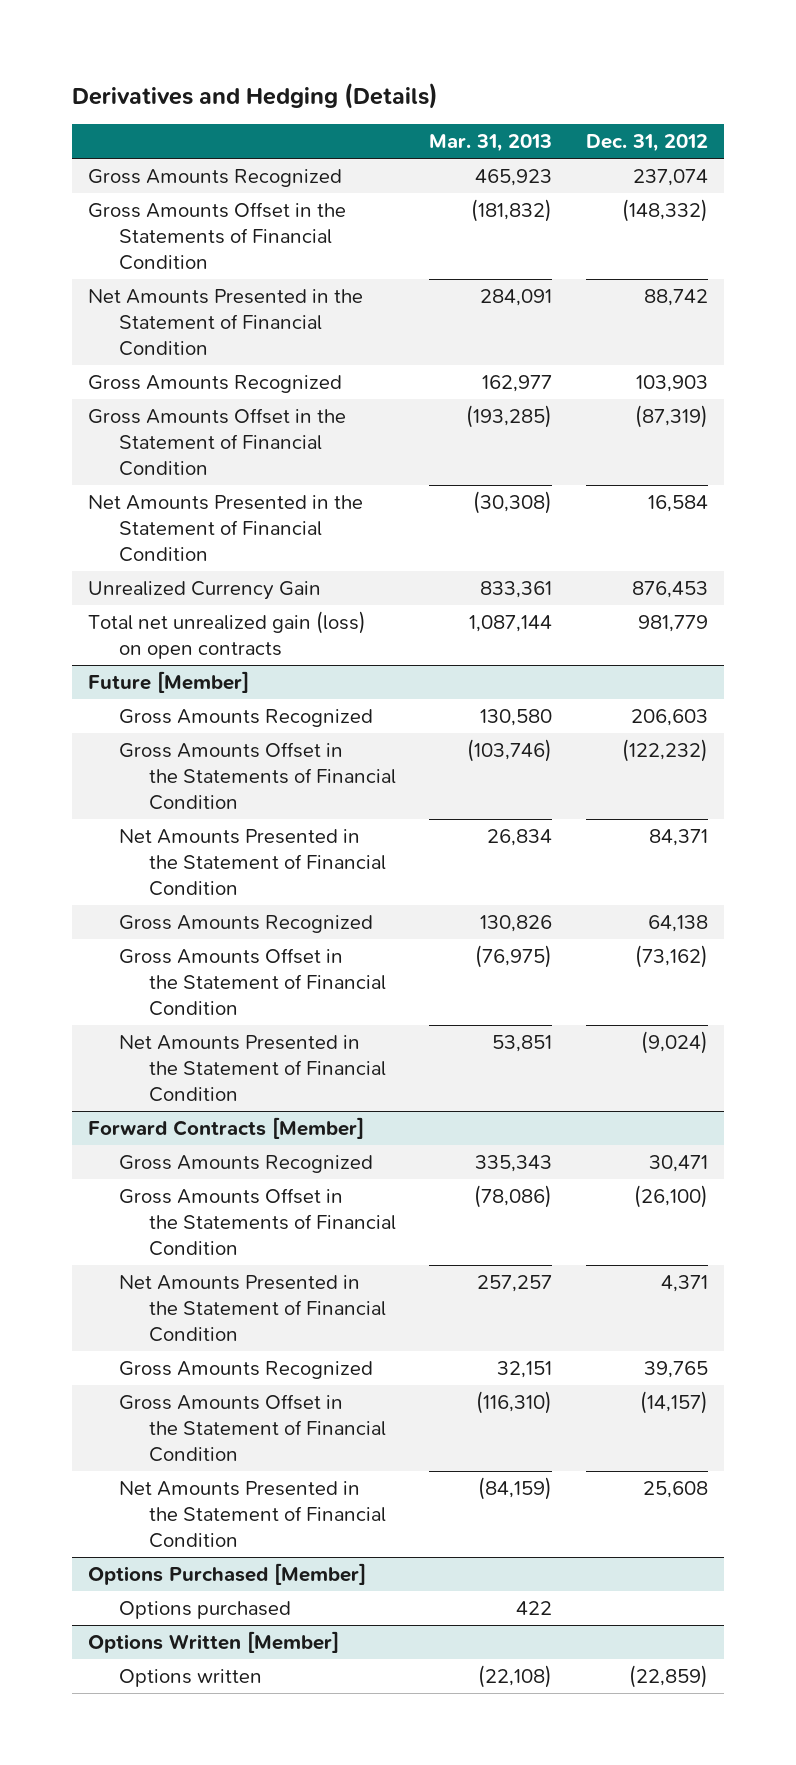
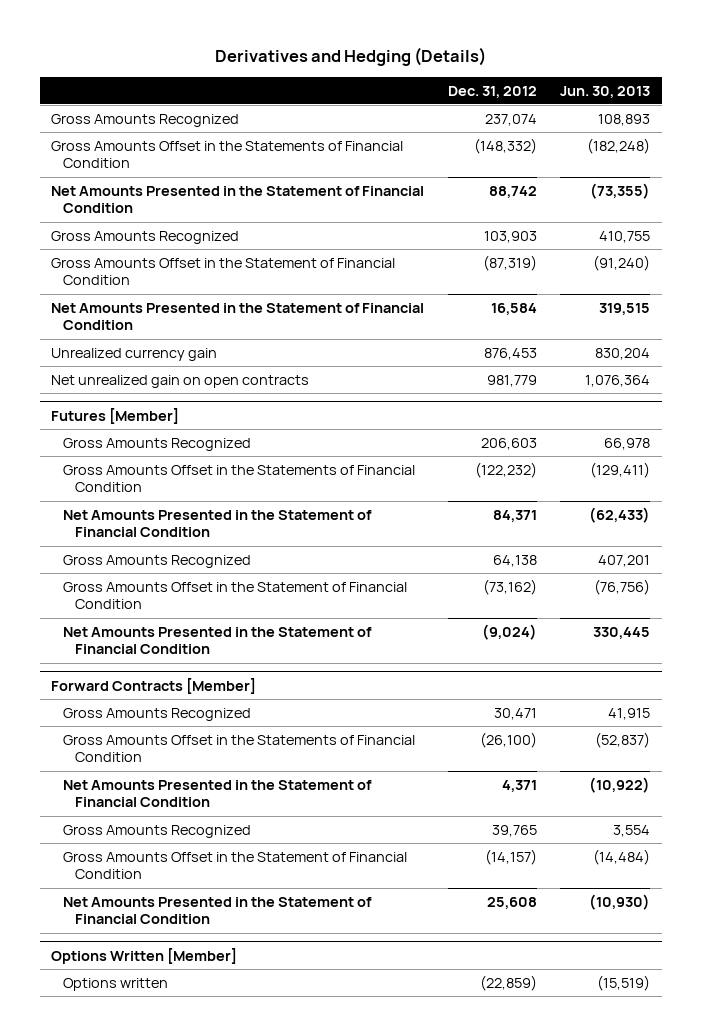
- | Mar. 31, 2013 | Dec. 31, 2012
+ | Dec. 31, 2012 | Jun. 30, 2013
- Unrealized Currency Gain | 833,361 | 876,453
- Total net unrealized gain (loss) on open contracts | 1,087,144 | 981,779
- Future [Member]
+ Unrealized currency gain | 876,453 | 830,204
+ Net unrealized gain on open contracts | 981,779 | 1,076,364
+ Futures [Member]
- Options Purchased [Member]
- Options purchased | 422 |

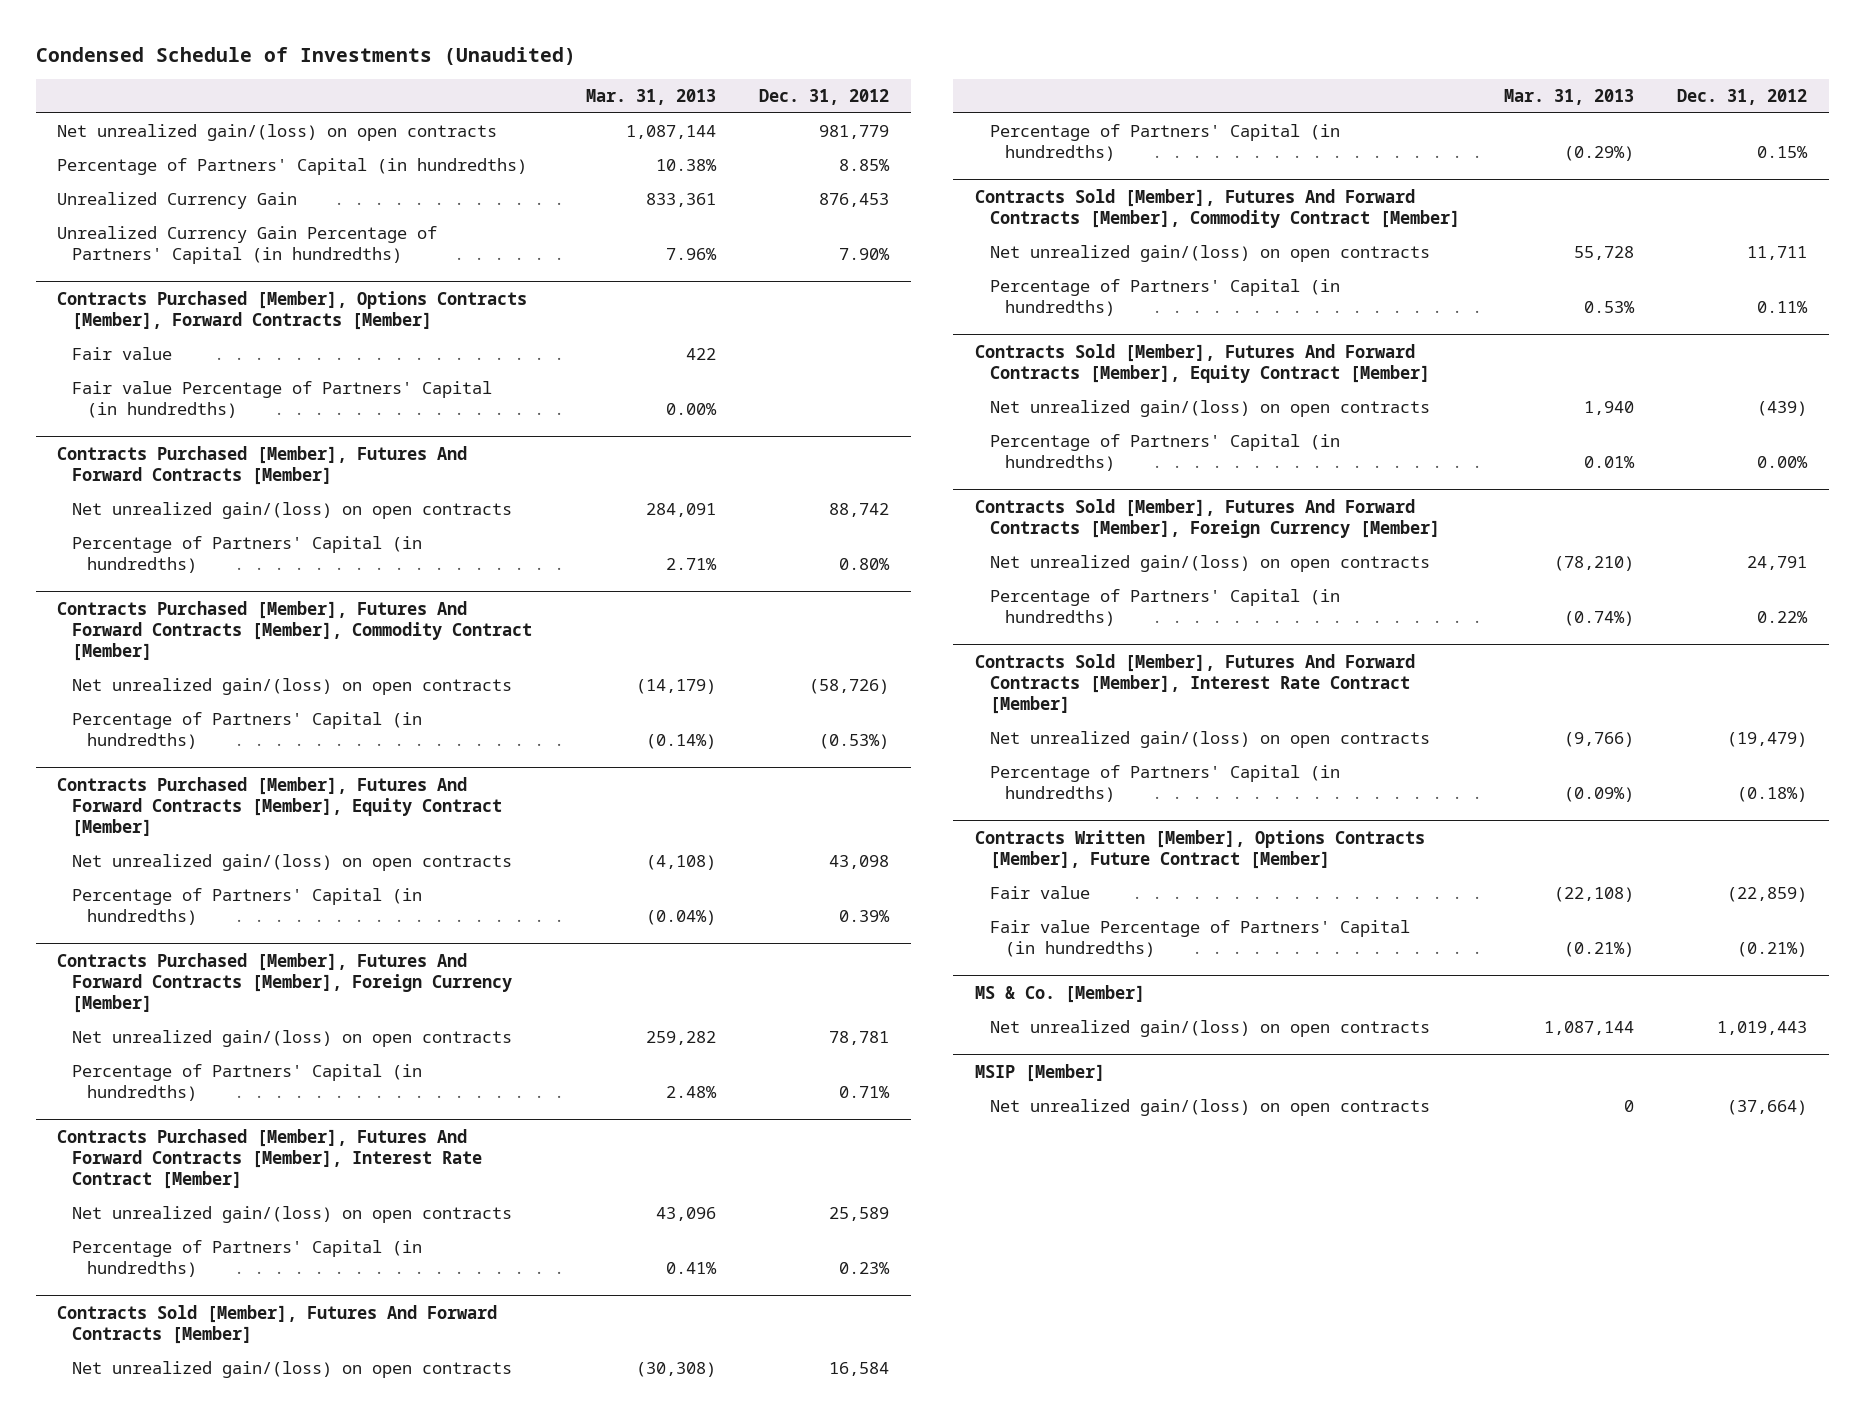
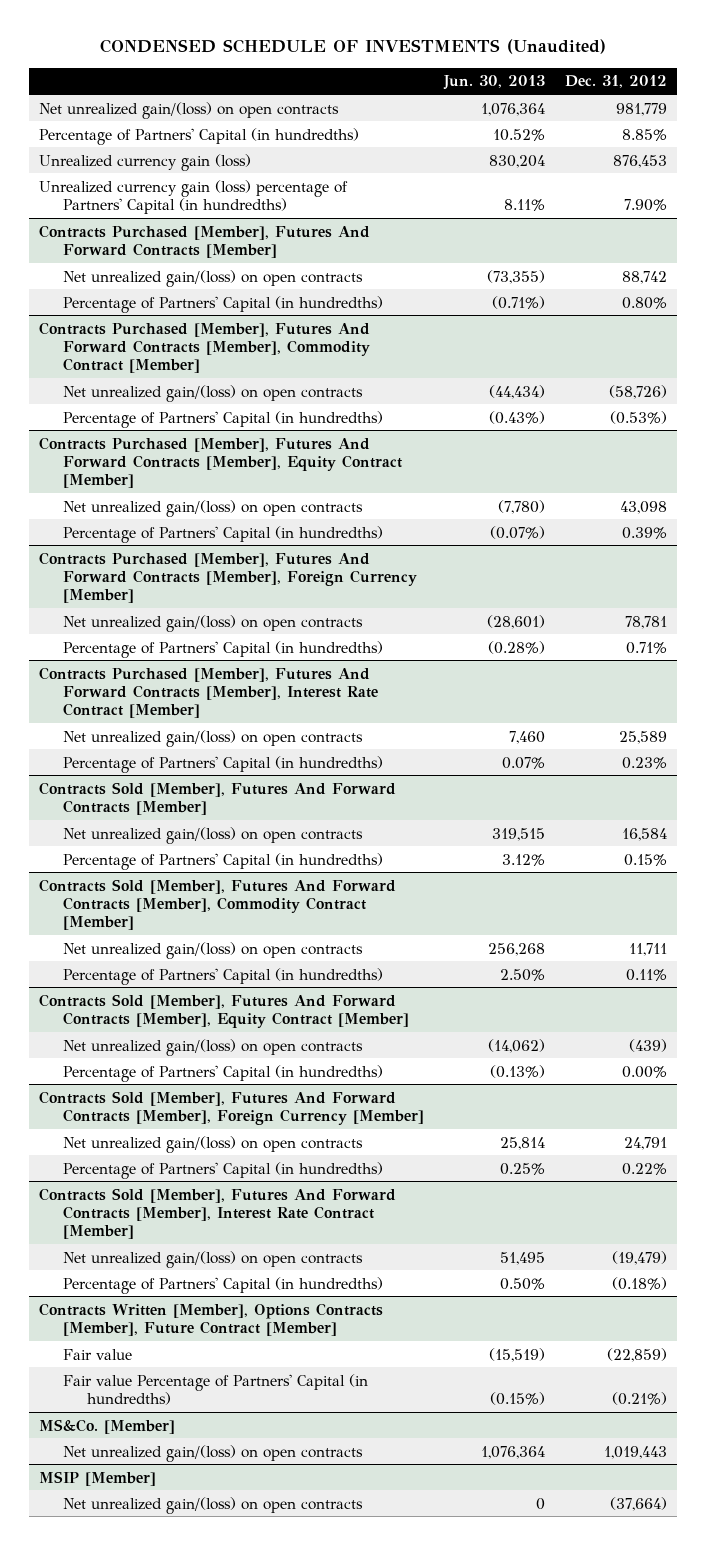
- Condensed Schedule of Investments (Unaudited)
+ CONDENSED SCHEDULE OF INVESTMENTS (Unaudited)
- | Mar. 31, 2013 | Dec. 31, 2012
+ | Jun. 30, 2013 | Dec. 31, 2012
- Unrealized Currency Gain | 833,361 | 876,453
- Unrealized Currency Gain Percentage of Partners' Capital (in hundredths) | 7.96% | 7.90%
- Contracts Purchased [Member], Options Contracts [Member], Forward Contracts [Member]
- Fair value | 422 |
- Fair value Percentage of Partners' Capital (in hundredths) | 0.00% |
+ Unrealized currency gain (loss) | 830,204 | 876,453
+ Unrealized currency gain (loss) percentage of Partners' Capital (in hundredths) | 8.11% | 7.90%
- MS & Co. [Member]
+ MS&Co. [Member]

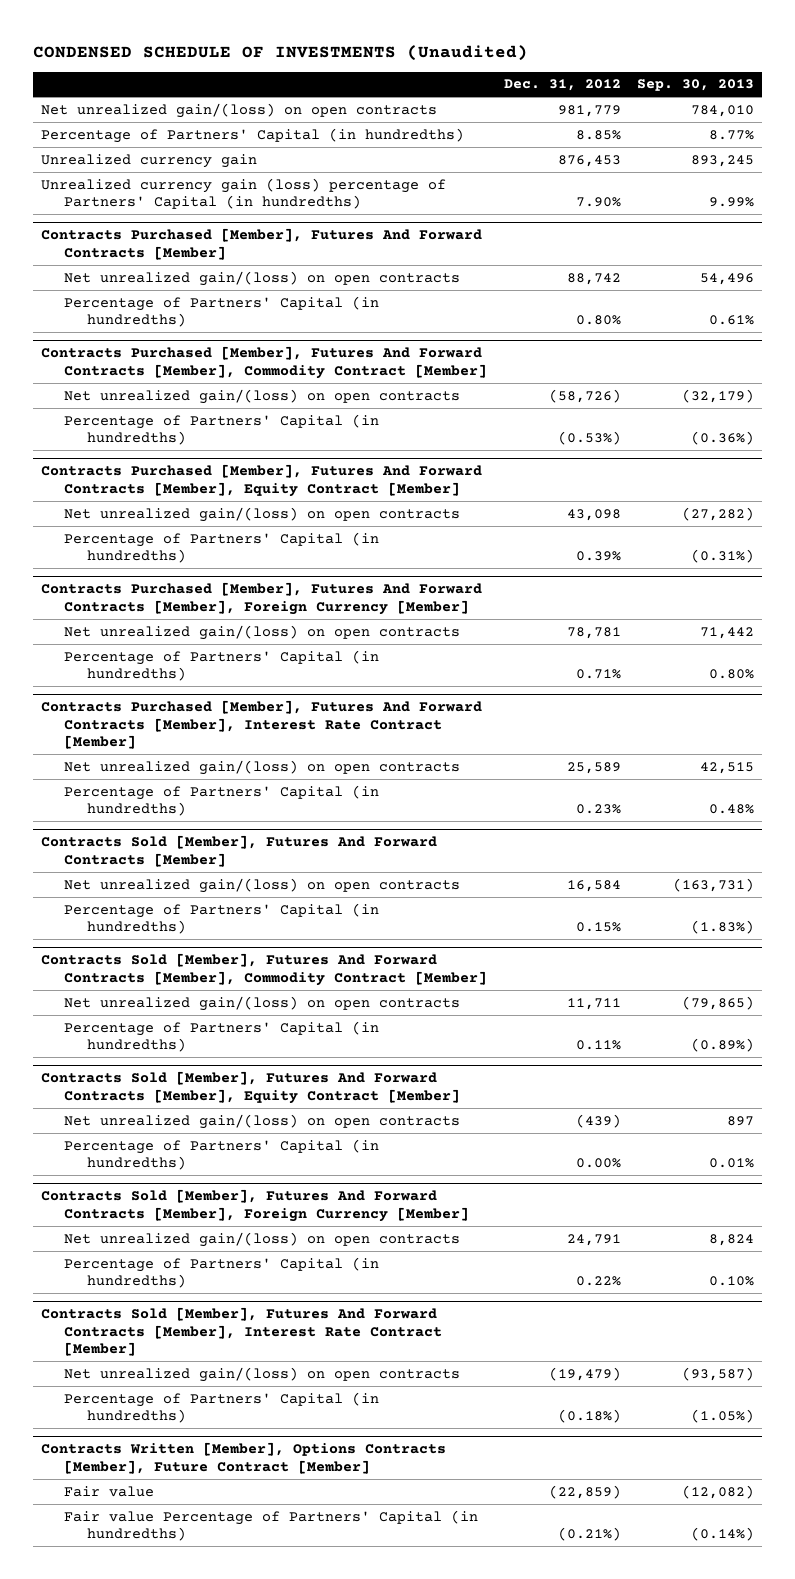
- | Jun. 30, 2013 | Dec. 31, 2012
+ | Dec. 31, 2012 | Sep. 30, 2013
- Unrealized currency gain (loss) | 830,204 | 876,453
+ Unrealized currency gain | 876,453 | 893,245
- MS&Co. [Member]
- Net unrealized gain/(loss) on open contracts | 1,076,364 | 1,019,443
- MSIP [Member]
- Net unrealized gain/(loss) on open contracts | 0 | (37,664)

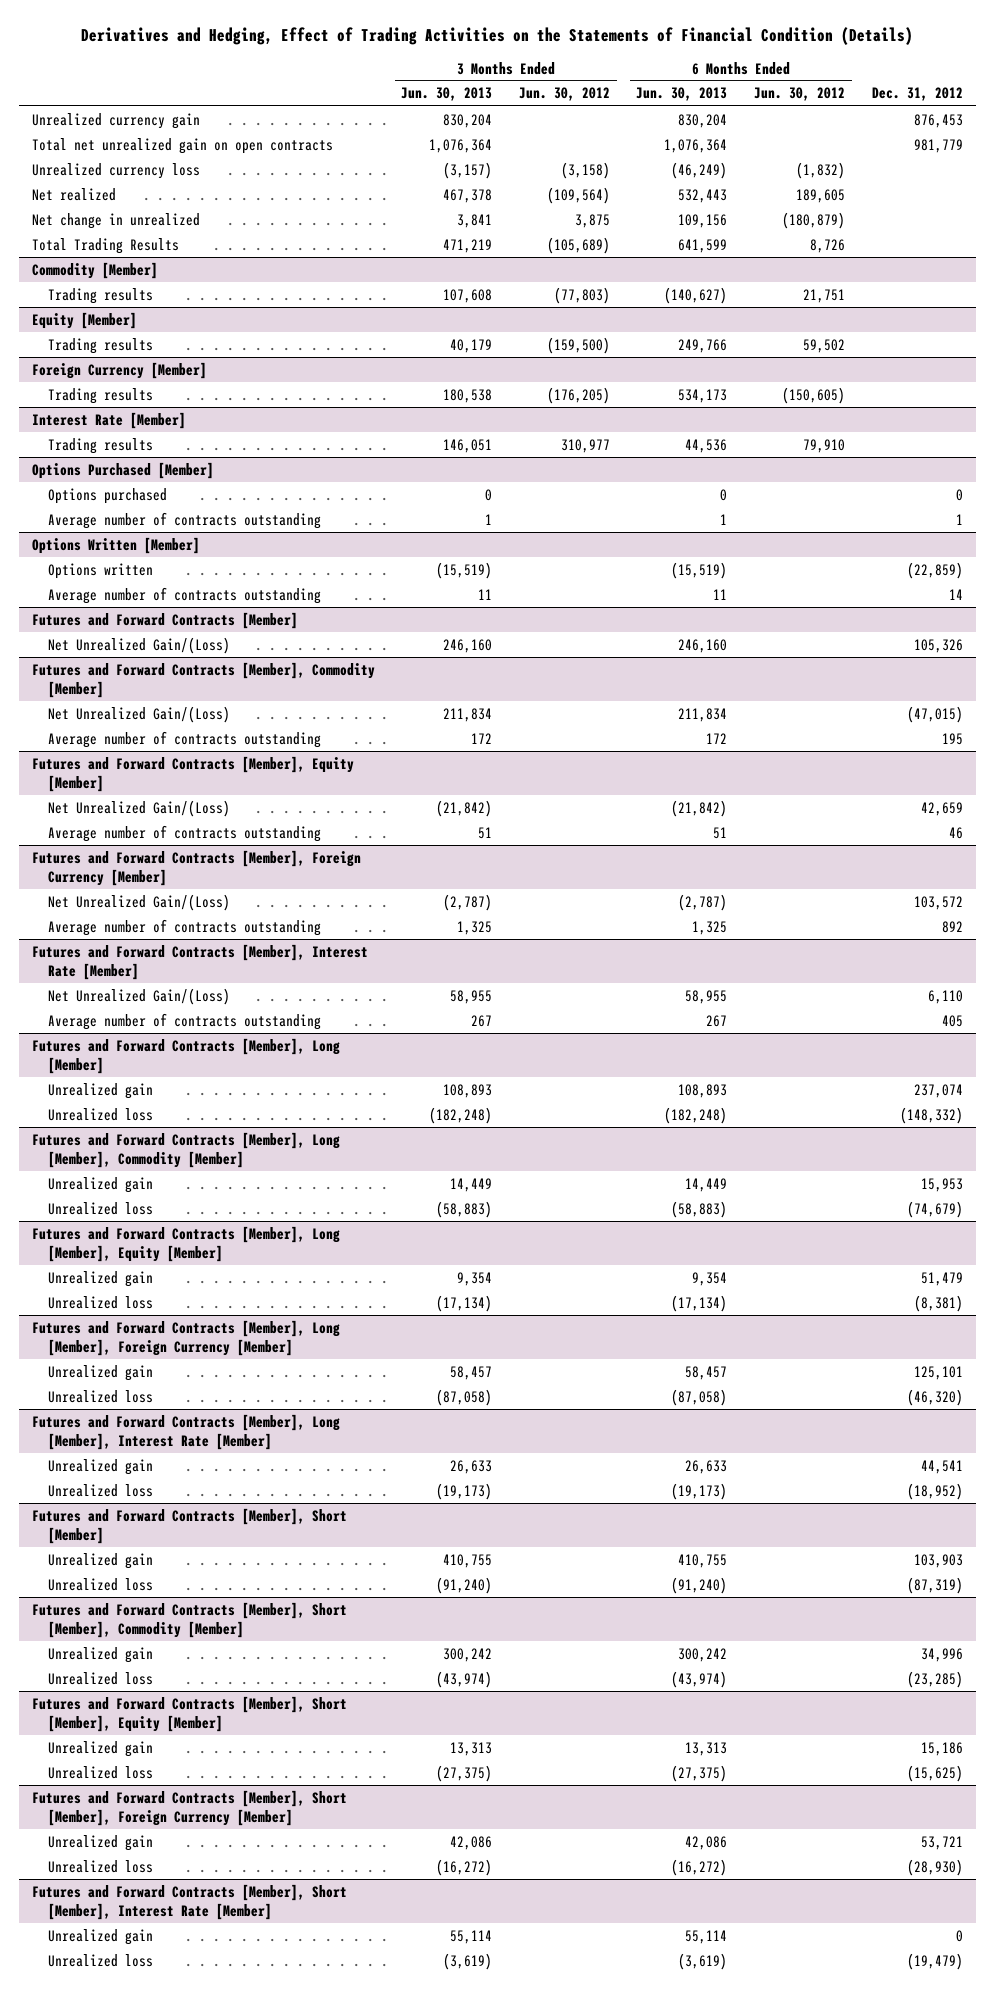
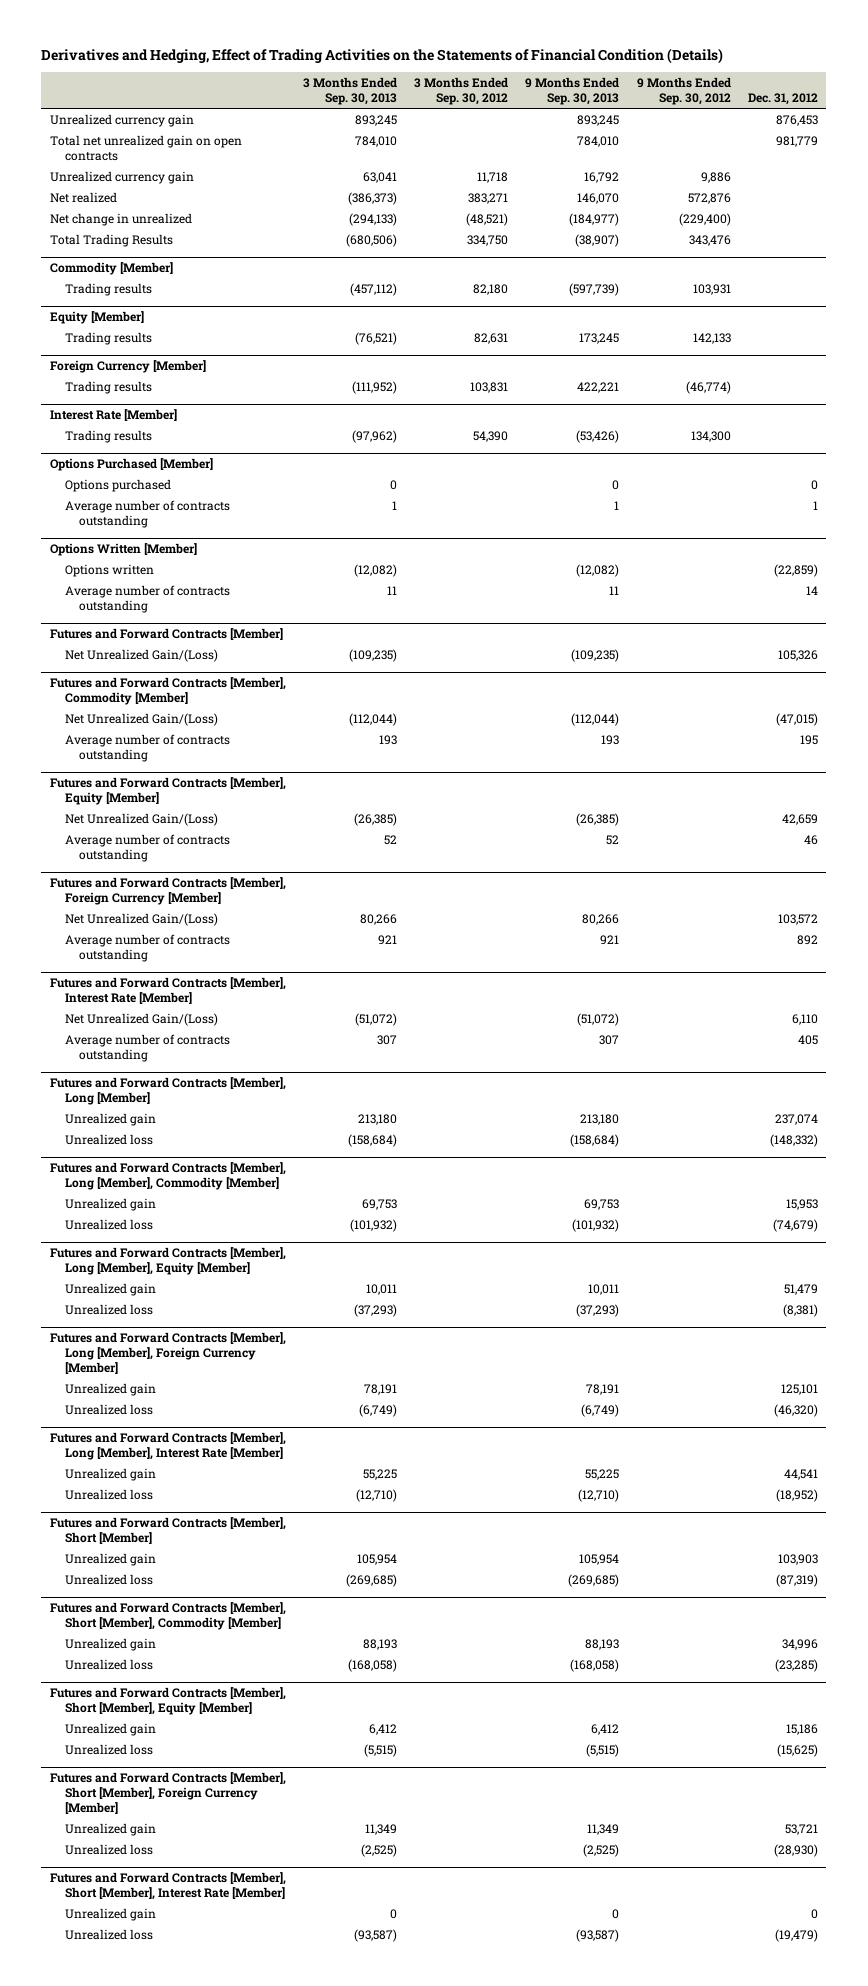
- | 3 Months Ended Jun. 30, 2013 | 3 Months Ended Jun. 30, 2012 | 6 Months Ended Jun. 30, 2013 | 6 Months Ended Jun. 30, 2012 | Dec. 31, 2012
+ | 3 Months Ended Sep. 30, 2013 | 3 Months Ended Sep. 30, 2012 | 9 Months Ended Sep. 30, 2013 | 9 Months Ended Sep. 30, 2012 | Dec. 31, 2012
- Unrealized currency loss | (3,157) | (3,158) | (46,249) | (1,832) |
+ Unrealized currency gain | 63,041 | 11,718 | 16,792 | 9,886 |

